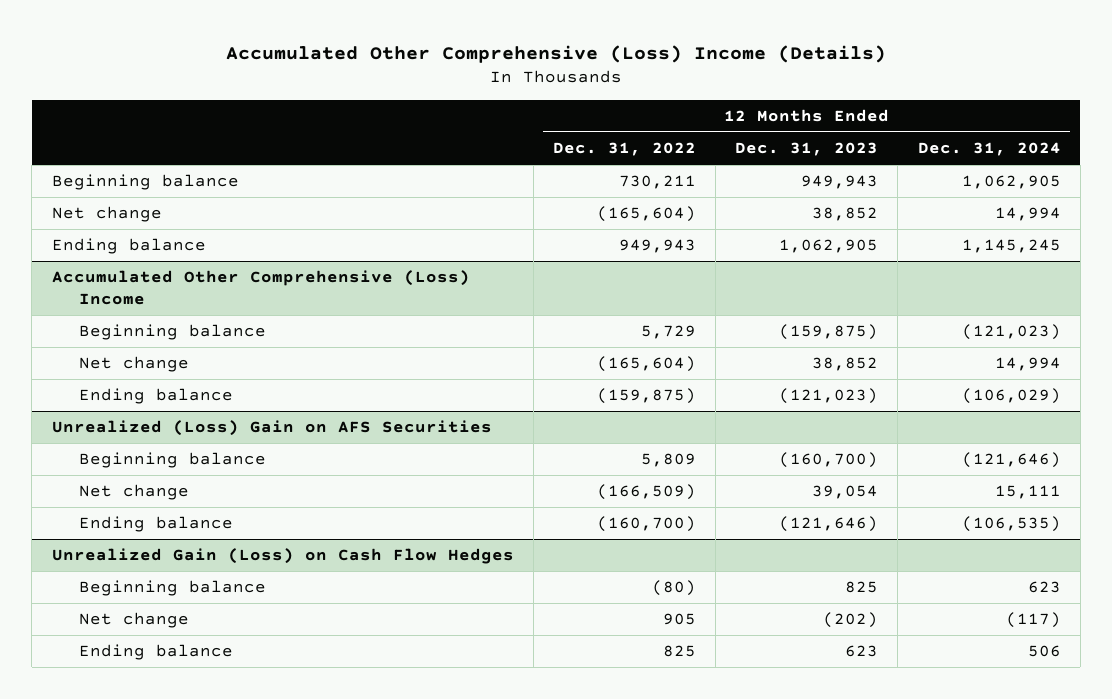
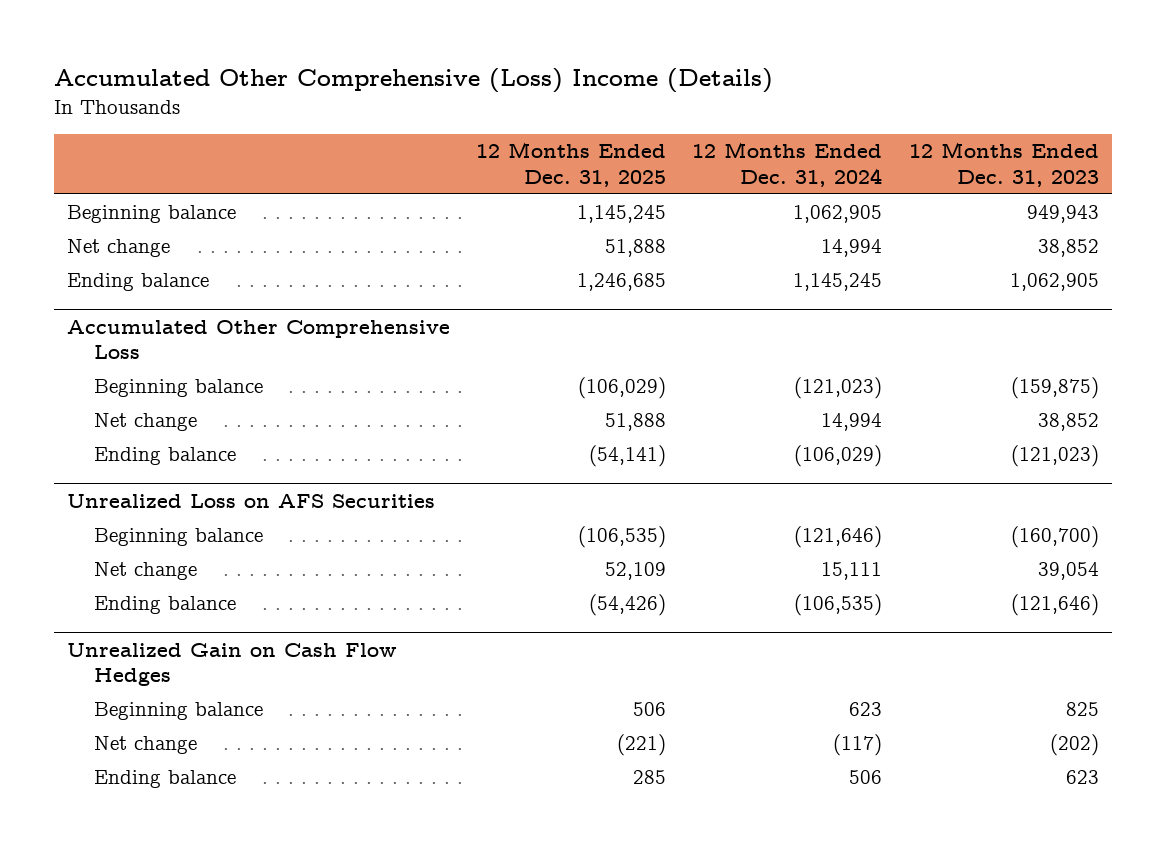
- | 12 Months Ended Dec. 31, 2022 | 12 Months Ended Dec. 31, 2023 | 12 Months Ended Dec. 31, 2024
+ | 12 Months Ended Dec. 31, 2025 | 12 Months Ended Dec. 31, 2024 | 12 Months Ended Dec. 31, 2023
- Accumulated Other Comprehensive (Loss) Income
+ Accumulated Other Comprehensive Loss
- Unrealized (Loss) Gain on AFS Securities
+ Unrealized Loss on AFS Securities
- Unrealized Gain (Loss) on Cash Flow Hedges
+ Unrealized Gain on Cash Flow Hedges

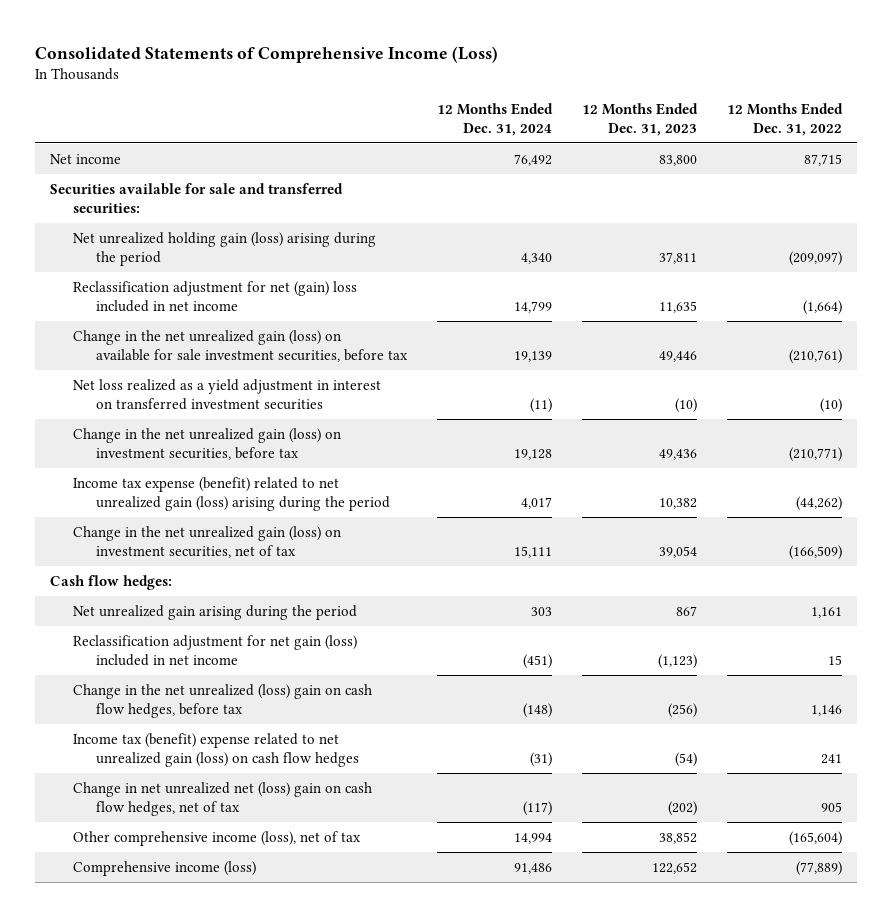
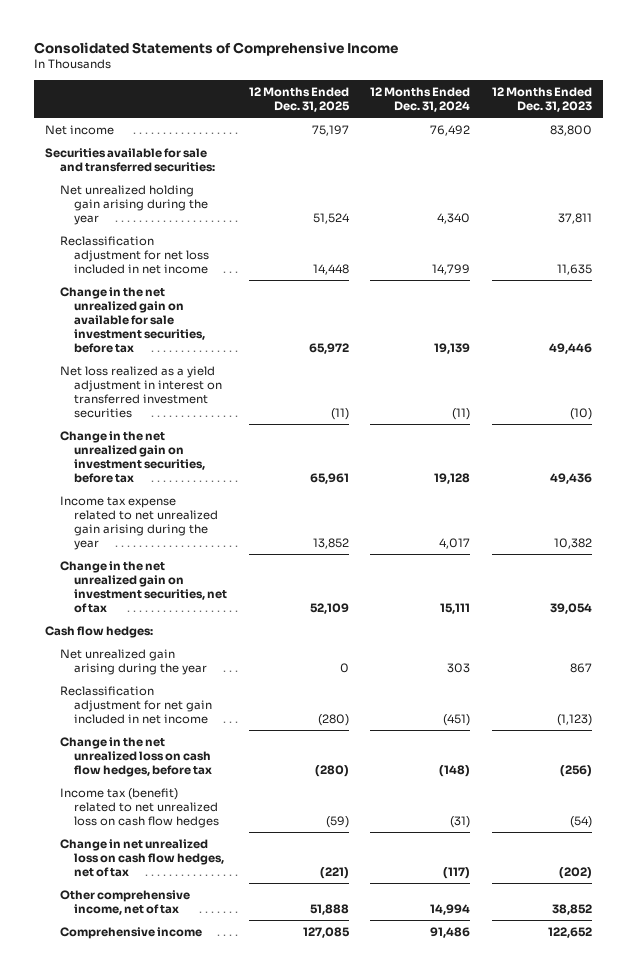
- Consolidated Statements of Comprehensive Income (Loss)
+ Consolidated Statements of Comprehensive Income
- | 12 Months Ended Dec. 31, 2024 | 12 Months Ended Dec. 31, 2023 | 12 Months Ended Dec. 31, 2022
+ | 12 Months Ended Dec. 31, 2025 | 12 Months Ended Dec. 31, 2024 | 12 Months Ended Dec. 31, 2023
- Net unrealized holding gain (loss) arising during the period | 4,340 | 37,811 | (209,097)
- Reclassification adjustment for net (gain) loss included in net income | 14,799 | 11,635 | (1,664)
- Change in the net unrealized gain (loss) on available for sale investment securities, before tax | 19,139 | 49,446 | (210,761)
+ Net unrealized holding gain arising during the year | 51,524 | 4,340 | 37,811
+ Reclassification adjustment for net loss included in net income | 14,448 | 14,799 | 11,635
+ Change in the net unrealized gain on available for sale investment securities, before tax | 65,972 | 19,139 | 49,446
- Change in the net unrealized gain (loss) on investment securities, before tax | 19,128 | 49,436 | (210,771)
- Income tax expense (benefit) related to net unrealized gain (loss) arising during the period | 4,017 | 10,382 | (44,262)
- Change in the net unrealized gain (loss) on investment securities, net of tax | 15,111 | 39,054 | (166,509)
+ Change in the net unrealized gain on investment securities, before tax | 65,961 | 19,128 | 49,436
+ Income tax expense related to net unrealized gain arising during the year | 13,852 | 4,017 | 10,382
+ Change in the net unrealized gain on investment securities, net of tax | 52,109 | 15,111 | 39,054
- Net unrealized gain arising during the period | 303 | 867 | 1,161
- Reclassification adjustment for net gain (loss) included in net income | (451) | (1,123) | 15
- Change in the net unrealized (loss) gain on cash flow hedges, before tax | (148) | (256) | 1,146
- Income tax (benefit) expense related to net unrealized gain (loss) on cash flow hedges | (31) | (54) | 241
- Change in net unrealized net (loss) gain on cash flow hedges, net of tax | (117) | (202) | 905
- Other comprehensive income (loss), net of tax | 14,994 | 38,852 | (165,604)
- Comprehensive income (loss) | 91,486 | 122,652 | (77,889)
+ Net unrealized gain arising during the year | 0 | 303 | 867
+ Reclassification adjustment for net gain included in net income | (280) | (451) | (1,123)
+ Change in the net unrealized loss on cash flow hedges, before tax | (280) | (148) | (256)
+ Income tax (benefit) related to net unrealized loss on cash flow hedges | (59) | (31) | (54)
+ Change in net unrealized loss on cash flow hedges, net of tax | (221) | (117) | (202)
+ Other comprehensive income, net of tax | 51,888 | 14,994 | 38,852
+ Comprehensive income | 127,085 | 91,486 | 122,652

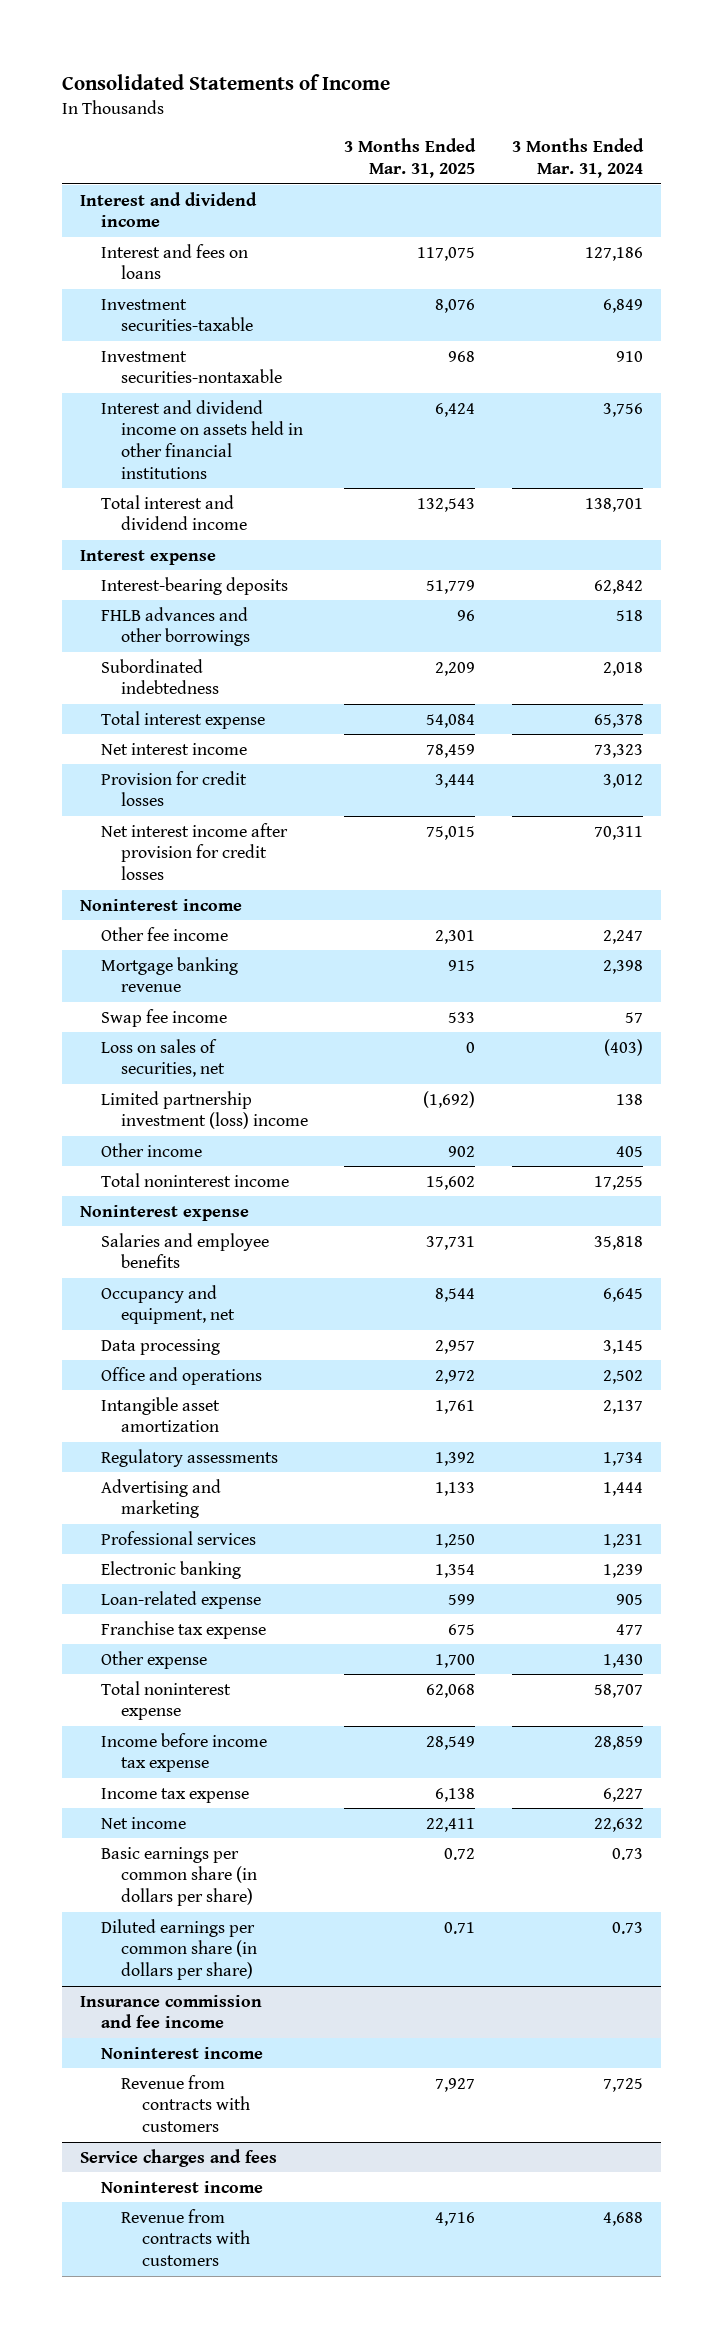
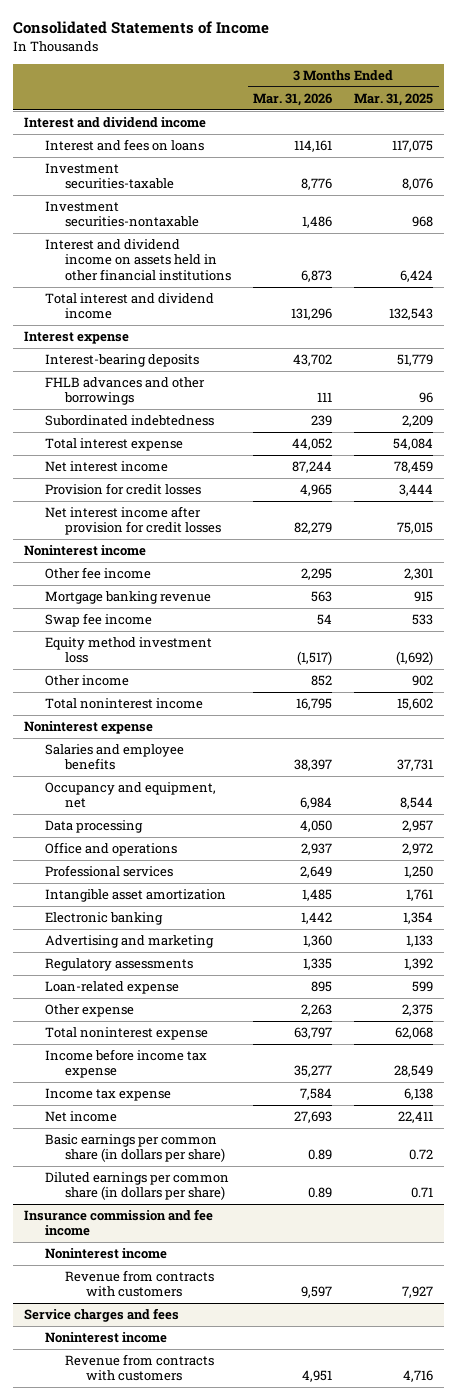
- | 3 Months Ended Mar. 31, 2025 | 3 Months Ended Mar. 31, 2024
+ | 3 Months Ended Mar. 31, 2026 | 3 Months Ended Mar. 31, 2025
- Loss on sales of securities, net | 0 | (403)
- Limited partnership investment (loss) income | (1,692) | 138
+ Equity method investment loss | (1,517) | (1,692)
moved down: Intangible asset amortization | 1,485 | 1,761
moved down: Advertising and marketing | 1,360 | 1,133
moved down: Regulatory assessments | 1,335 | 1,392
- Franchise tax expense | 675 | 477
- Other expense | 1,700 | 1,430
+ Other expense | 2,263 | 2,375

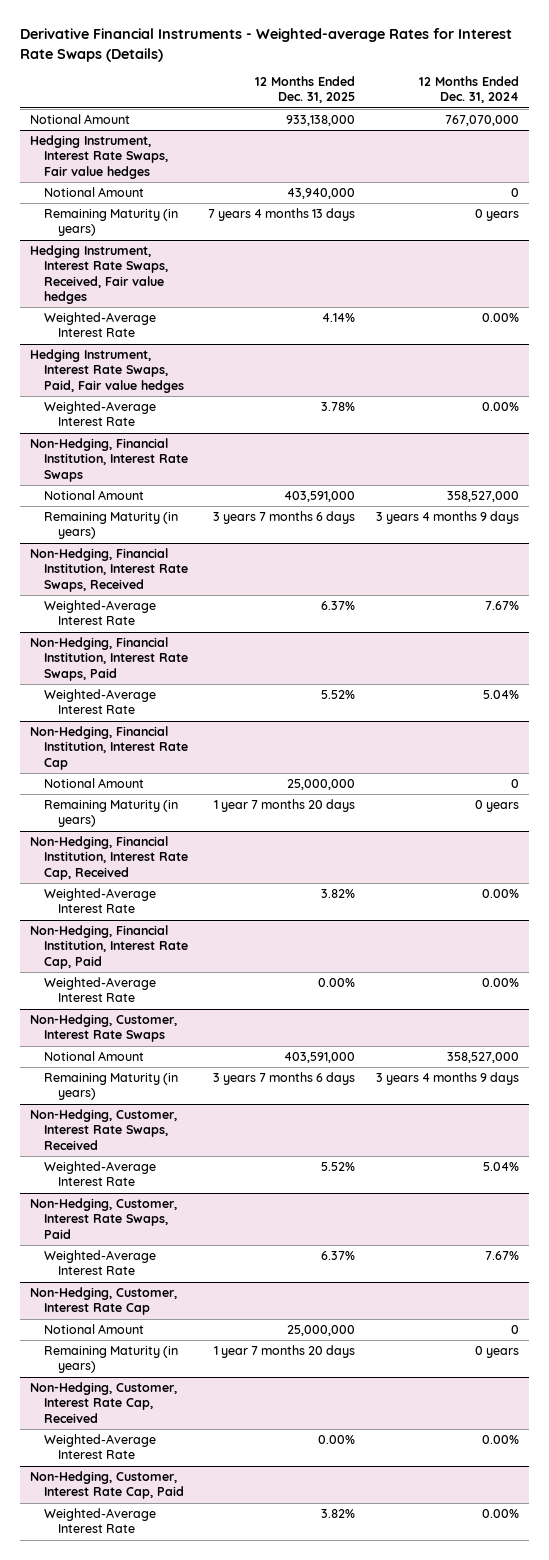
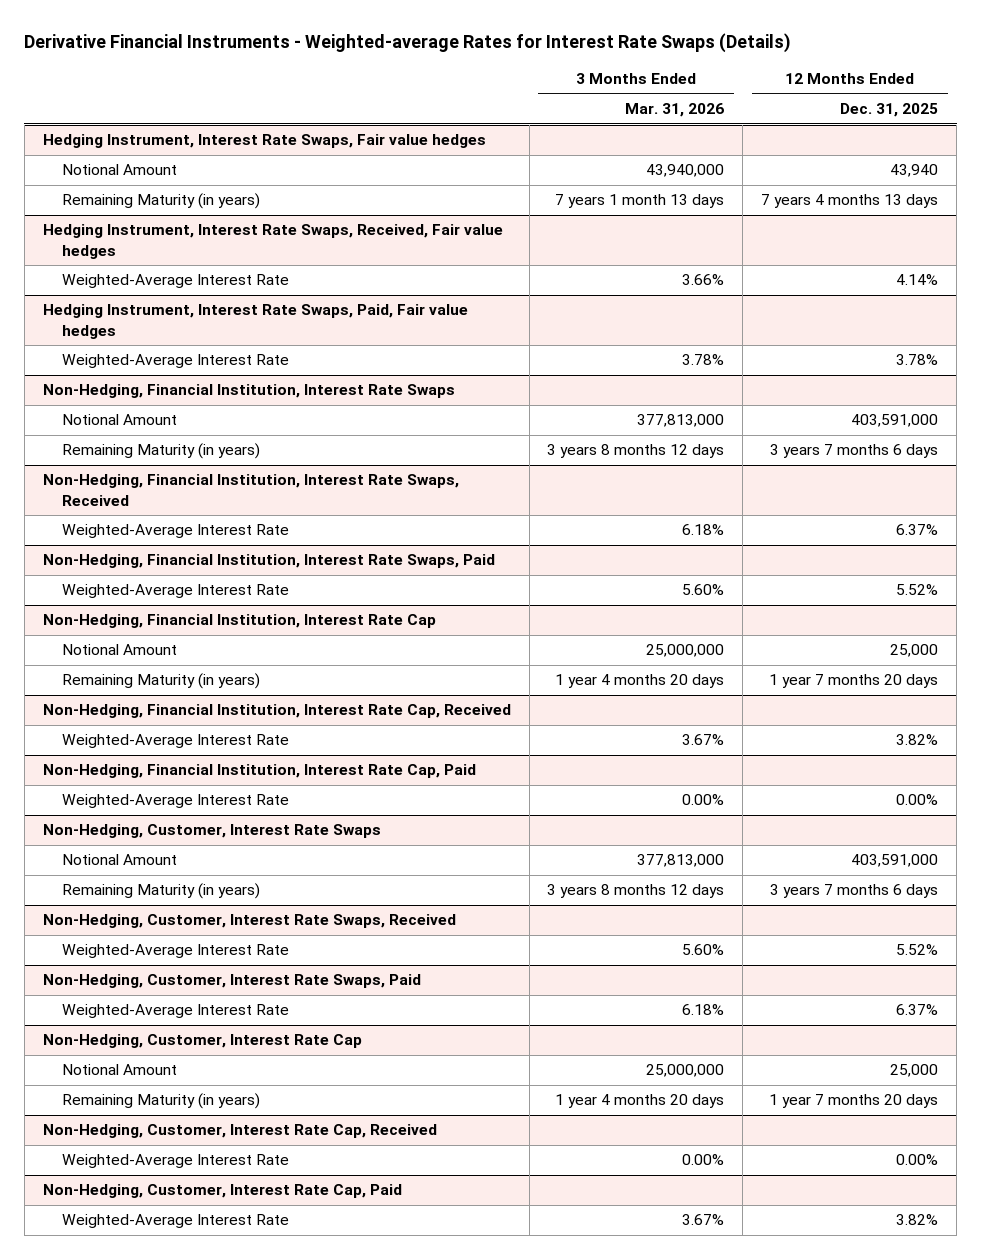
- | 12 Months Ended Dec. 31, 2025 | 12 Months Ended Dec. 31, 2024
+ | 3 Months Ended Mar. 31, 2026 | 12 Months Ended Dec. 31, 2025
- Notional Amount | 933,138,000 | 767,070,000
@ Hedging Instrument, Interest Rate Swaps, Fair value hedges
- Notional Amount | 43,940,000 | 0
+ Notional Amount | 43,940,000 | 43,940
@ Non-Hedging, Financial Institution, Interest Rate Cap
- Notional Amount | 25,000,000 | 0
+ Notional Amount | 25,000,000 | 25,000
@ Non-Hedging, Customer, Interest Rate Cap
- Notional Amount | 25,000,000 | 0
+ Notional Amount | 25,000,000 | 25,000

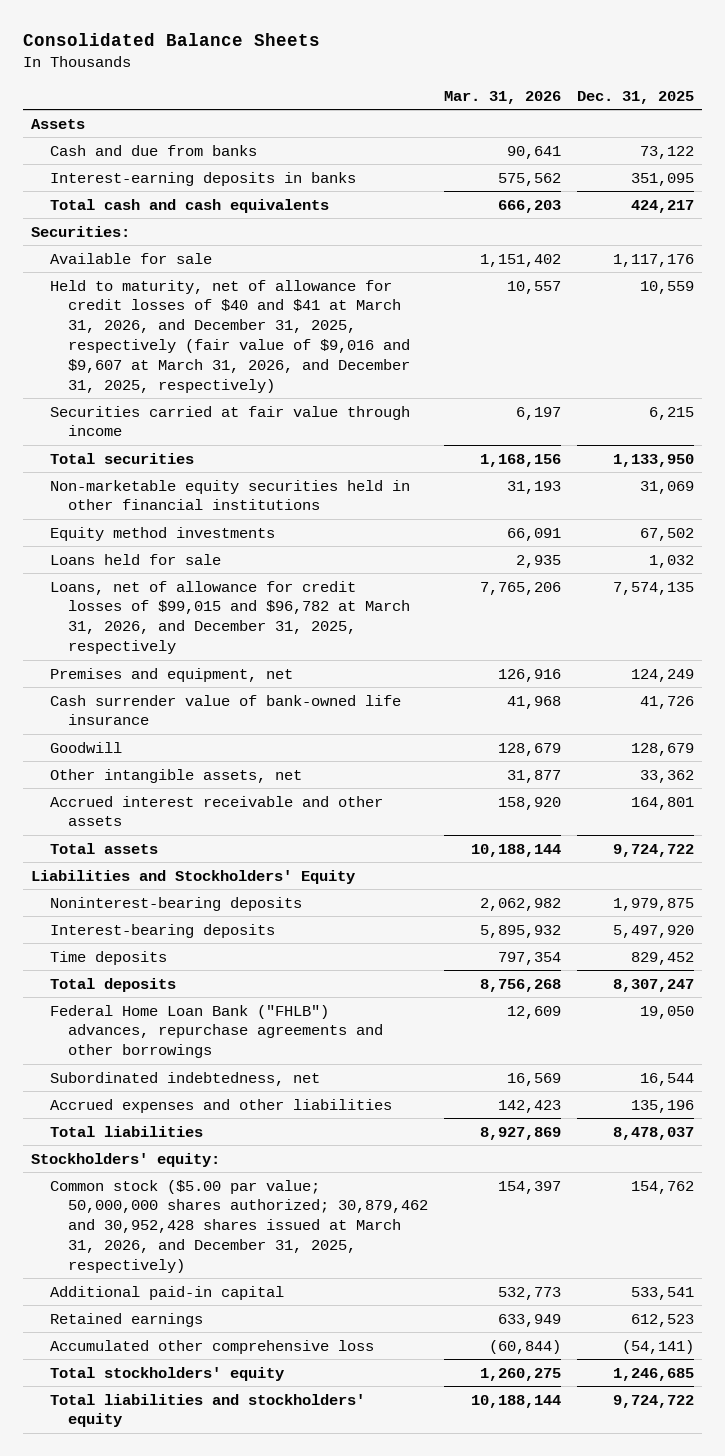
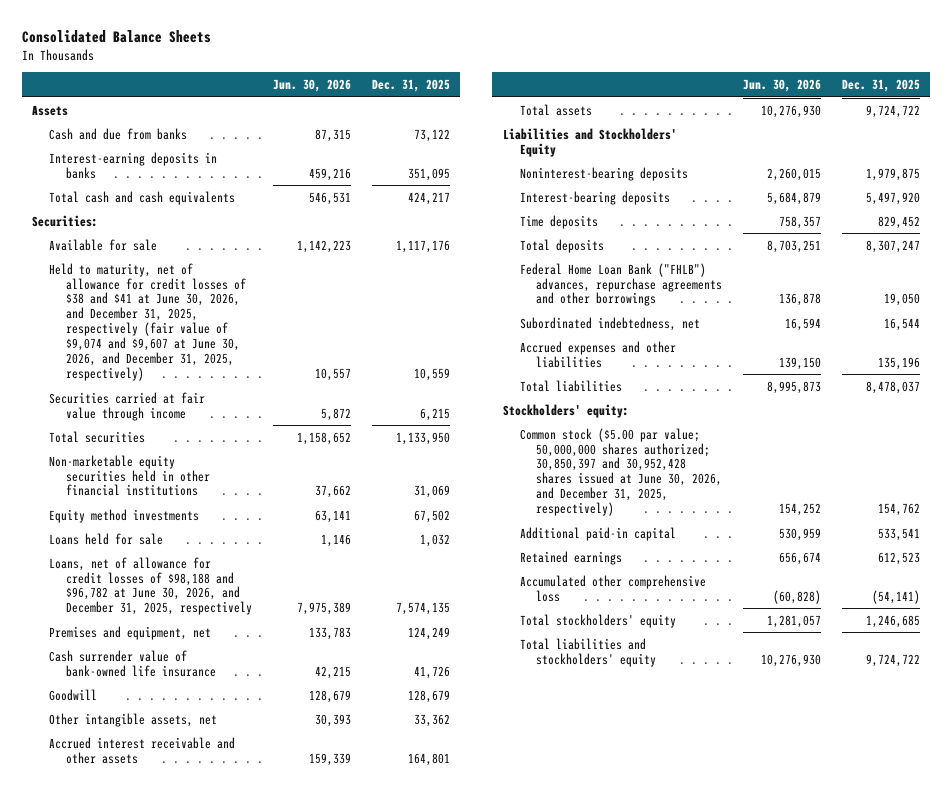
- | Mar. 31, 2026 | Dec. 31, 2025
+ | Jun. 30, 2026 | Dec. 31, 2025
- Held to maturity, net of allowance for credit losses of $40 and $41 at March 31, 2026, and December 31, 2025, respectively (fair value of $9,016 and $9,607 at March 31, 2026, and December 31, 2025, respectively) | 10,557 | 10,559
+ Held to maturity, net of allowance for credit losses of $38 and $41 at June 30, 2026, and December 31, 2025, respectively (fair value of $9,074 and $9,607 at June 30, 2026, and December 31, 2025, respectively) | 10,557 | 10,559
- Loans, net of allowance for credit losses of $99,015 and $96,782 at March 31, 2026, and December 31, 2025, respectively | 7,765,206 | 7,574,135
+ Loans, net of allowance for credit losses of $98,188 and $96,782 at June 30, 2026, and December 31, 2025, respectively | 7,975,389 | 7,574,135
- Common stock ($5.00 par value; 50,000,000 shares authorized; 30,879,462 and 30,952,428 shares issued at March 31, 2026, and December 31, 2025, respectively) | 154,397 | 154,762
+ Common stock ($5.00 par value; 50,000,000 shares authorized; 30,850,397 and 30,952,428 shares issued at June 30, 2026, and December 31, 2025, respectively) | 154,252 | 154,762

